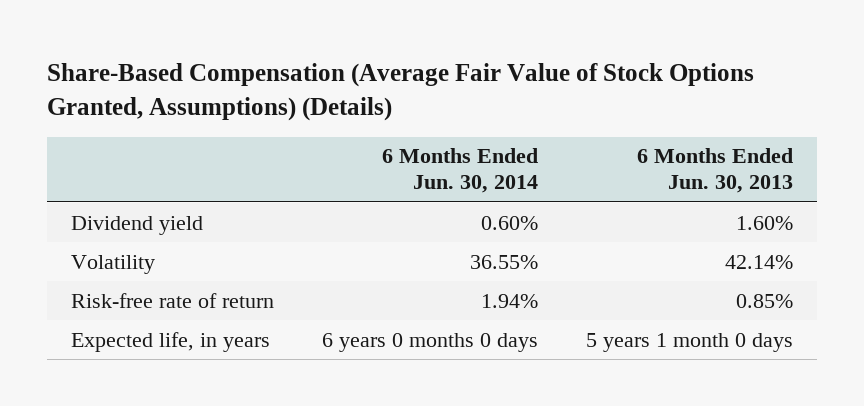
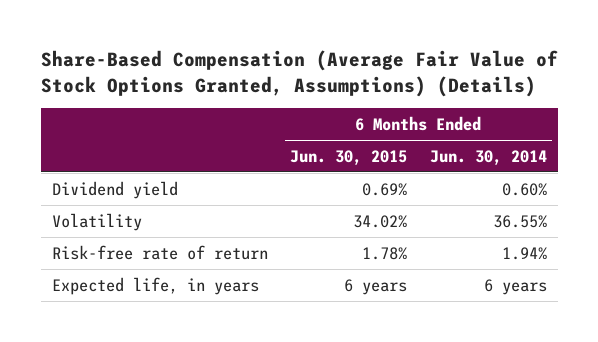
- | 6 Months Ended Jun. 30, 2014 | 6 Months Ended Jun. 30, 2013
+ | 6 Months Ended Jun. 30, 2015 | 6 Months Ended Jun. 30, 2014
- Expected life, in years | 6 years 0 months 0 days | 5 years 1 month 0 days
+ Expected life, in years | 6 years | 6 years

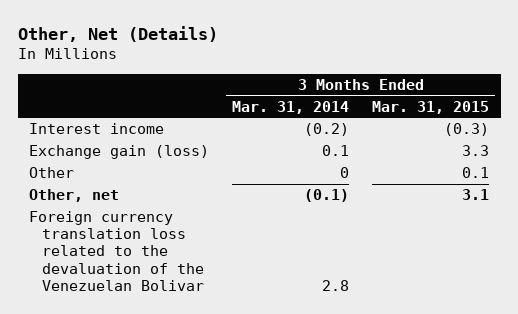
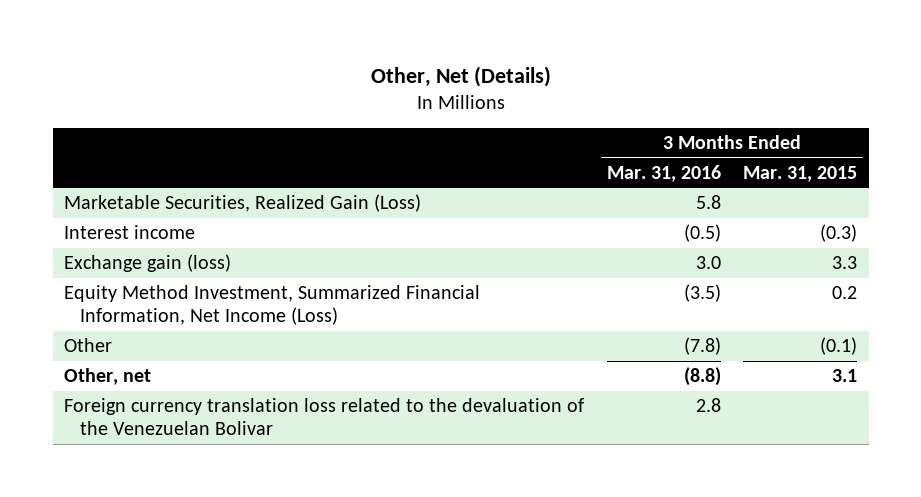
- | 3 Months Ended Mar. 31, 2014 | 3 Months Ended Mar. 31, 2015
+ | 3 Months Ended Mar. 31, 2016 | 3 Months Ended Mar. 31, 2015
+ Marketable Securities, Realized Gain (Loss) | 5.8 |
- Other | 0 | 0.1
+ Equity Method Investment, Summarized Financial Information, Net Income (Loss) | (3.5) | 0.2
+ Other | (7.8) | (0.1)

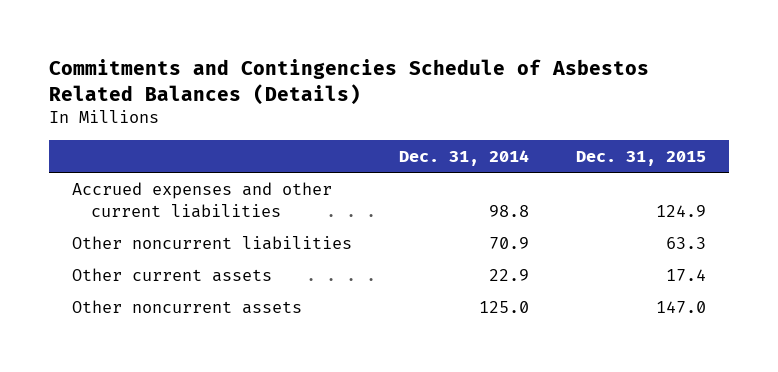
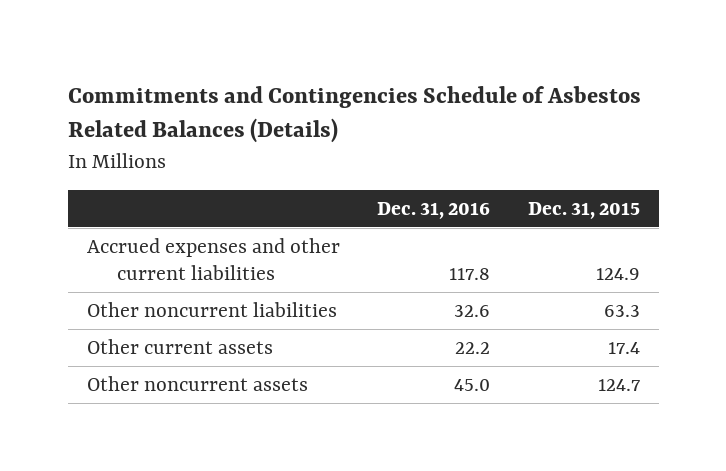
- | Dec. 31, 2014 | Dec. 31, 2015
+ | Dec. 31, 2016 | Dec. 31, 2015
- Other noncurrent assets | 125.0 | 147.0
+ Other noncurrent assets | 45.0 | 124.7

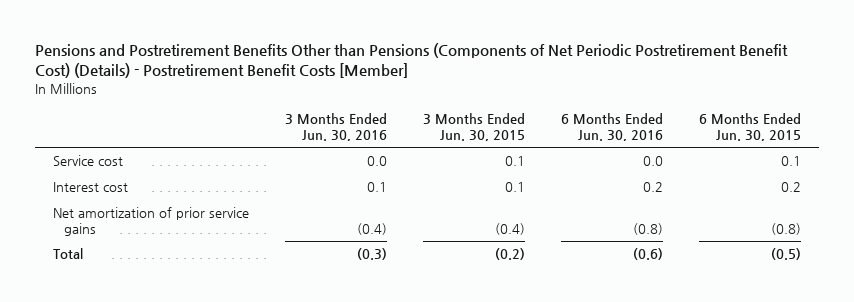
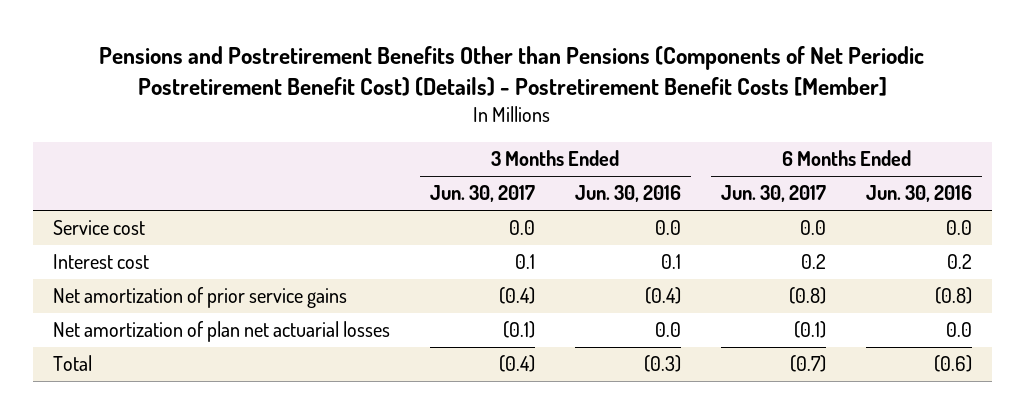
- | 3 Months Ended Jun. 30, 2016 | 3 Months Ended Jun. 30, 2015 | 6 Months Ended Jun. 30, 2016 | 6 Months Ended Jun. 30, 2015
+ | 3 Months Ended Jun. 30, 2017 | 3 Months Ended Jun. 30, 2016 | 6 Months Ended Jun. 30, 2017 | 6 Months Ended Jun. 30, 2016
+ Net amortization of plan net actuarial losses | (0.1) | 0.0 | (0.1) | 0.0

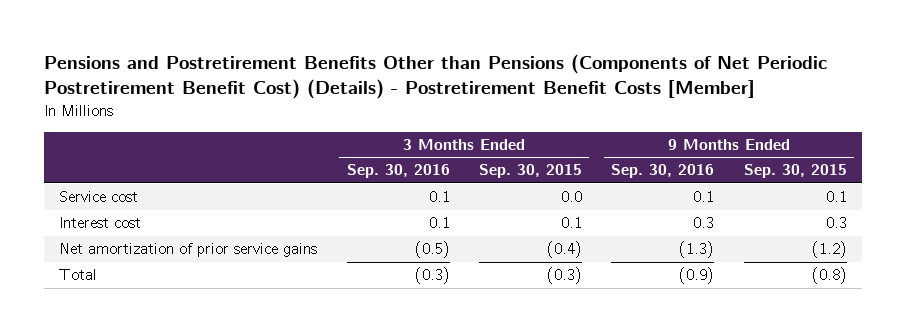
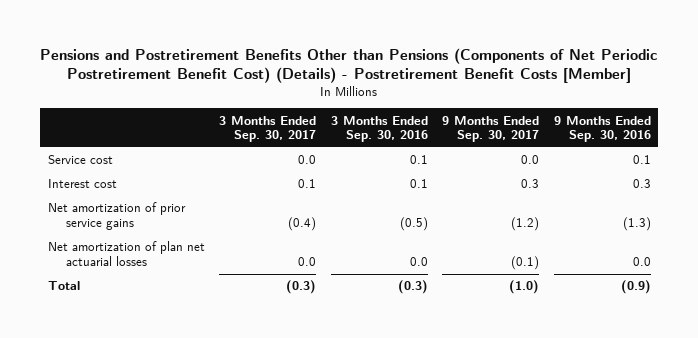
- | 3 Months Ended Sep. 30, 2016 | 3 Months Ended Sep. 30, 2015 | 9 Months Ended Sep. 30, 2016 | 9 Months Ended Sep. 30, 2015
+ | 3 Months Ended Sep. 30, 2017 | 3 Months Ended Sep. 30, 2016 | 9 Months Ended Sep. 30, 2017 | 9 Months Ended Sep. 30, 2016
+ Net amortization of plan net actuarial losses | 0.0 | 0.0 | (0.1) | 0.0

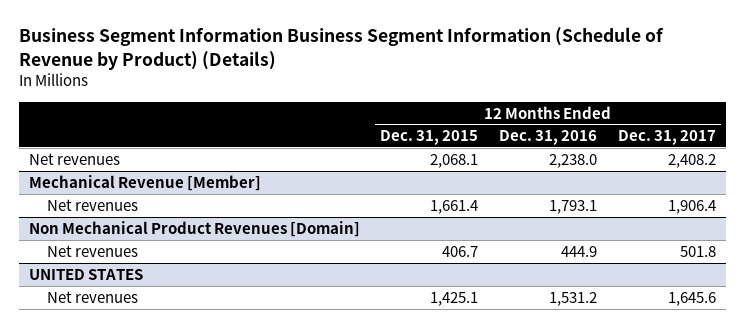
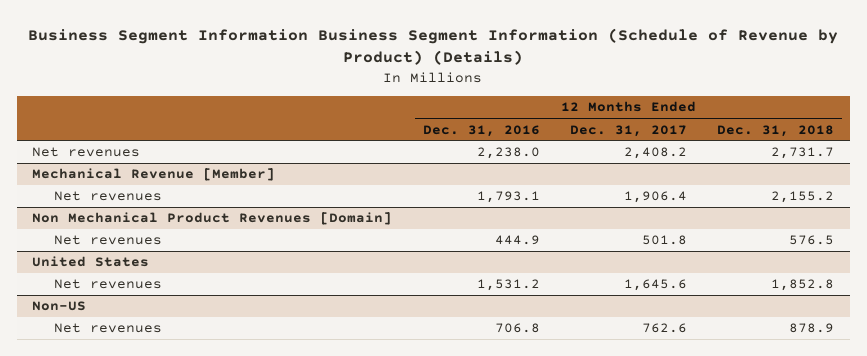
- | 12 Months Ended Dec. 31, 2015 | 12 Months Ended Dec. 31, 2016 | 12 Months Ended Dec. 31, 2017
+ | 12 Months Ended Dec. 31, 2016 | 12 Months Ended Dec. 31, 2017 | 12 Months Ended Dec. 31, 2018
- UNITED STATES
+ United States
+ Non-US
+ Net revenues | 706.8 | 762.6 | 878.9

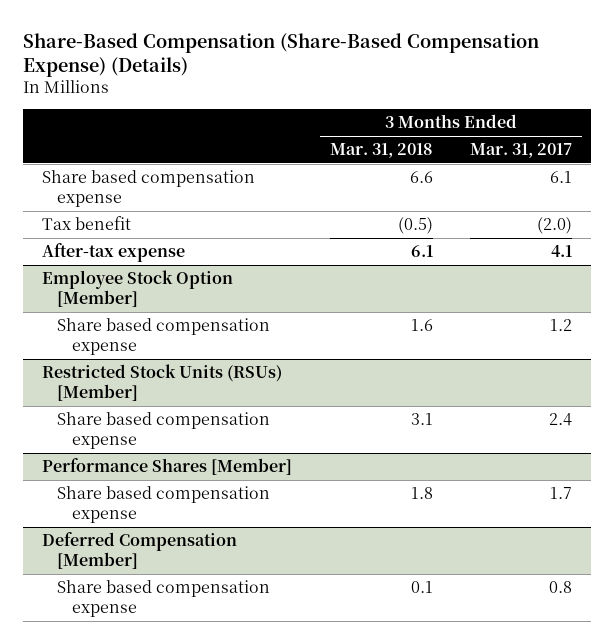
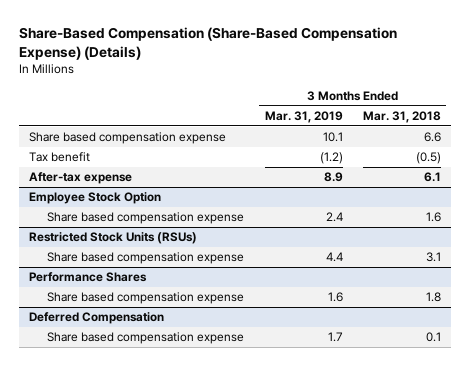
- | 3 Months Ended Mar. 31, 2018 | 3 Months Ended Mar. 31, 2017
+ | 3 Months Ended Mar. 31, 2019 | 3 Months Ended Mar. 31, 2018
- Employee Stock Option [Member]
+ Employee Stock Option
- Restricted Stock Units (RSUs) [Member]
+ Restricted Stock Units (RSUs)
- Performance Shares [Member]
+ Performance Shares
- Deferred Compensation [Member]
+ Deferred Compensation

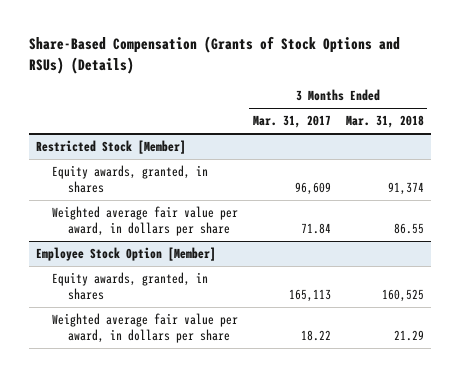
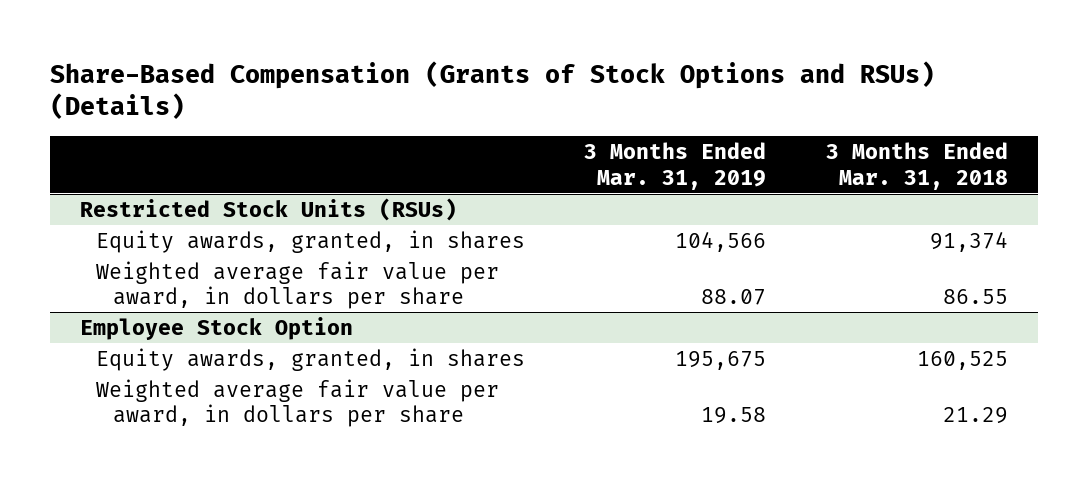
- | 3 Months Ended Mar. 31, 2017 | 3 Months Ended Mar. 31, 2018
+ | 3 Months Ended Mar. 31, 2019 | 3 Months Ended Mar. 31, 2018
- Restricted Stock [Member]
+ Restricted Stock Units (RSUs)
- Employee Stock Option [Member]
+ Employee Stock Option

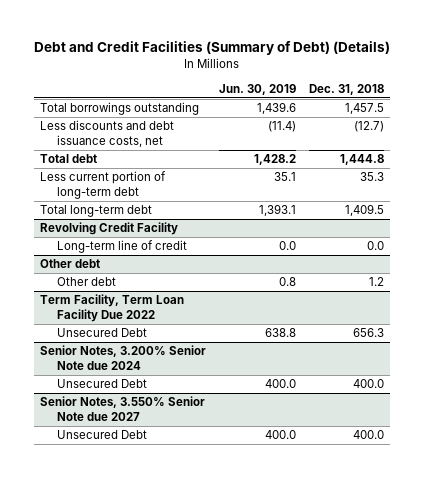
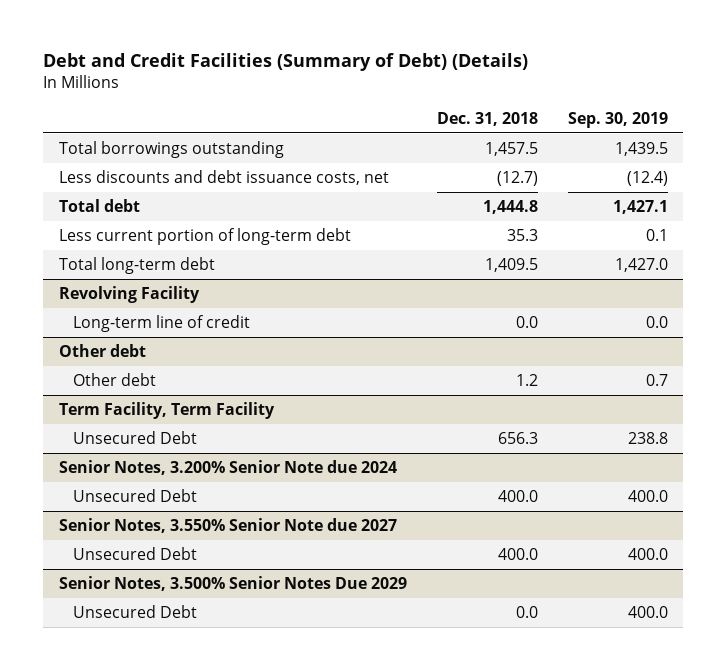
- | Jun. 30, 2019 | Dec. 31, 2018
+ | Dec. 31, 2018 | Sep. 30, 2019
- Revolving Credit Facility
+ Revolving Facility
- Term Facility, Term Loan Facility Due 2022
+ Term Facility, Term Facility
+ Senior Notes, 3.500% Senior Notes Due 2029
+ Unsecured Debt | 0.0 | 400.0

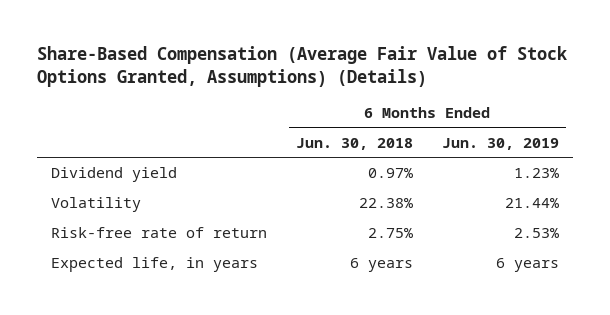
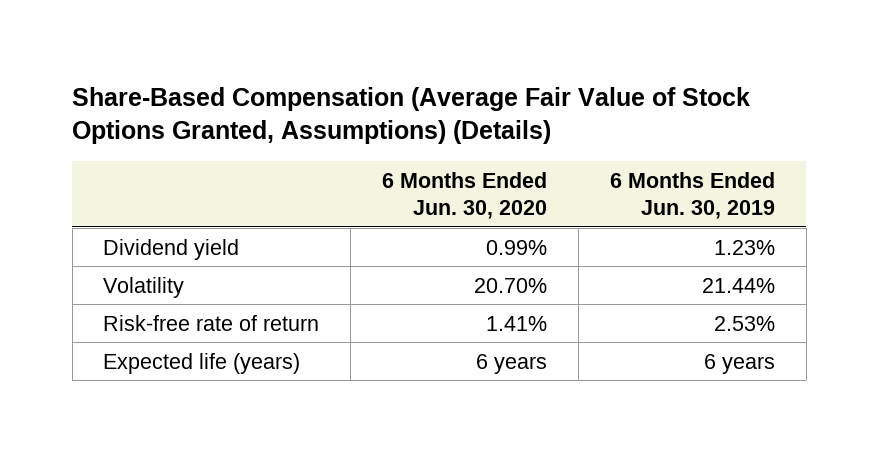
- | 6 Months Ended Jun. 30, 2018 | 6 Months Ended Jun. 30, 2019
+ | 6 Months Ended Jun. 30, 2020 | 6 Months Ended Jun. 30, 2019
- Expected life, in years | 6 years | 6 years
+ Expected life (years) | 6 years | 6 years

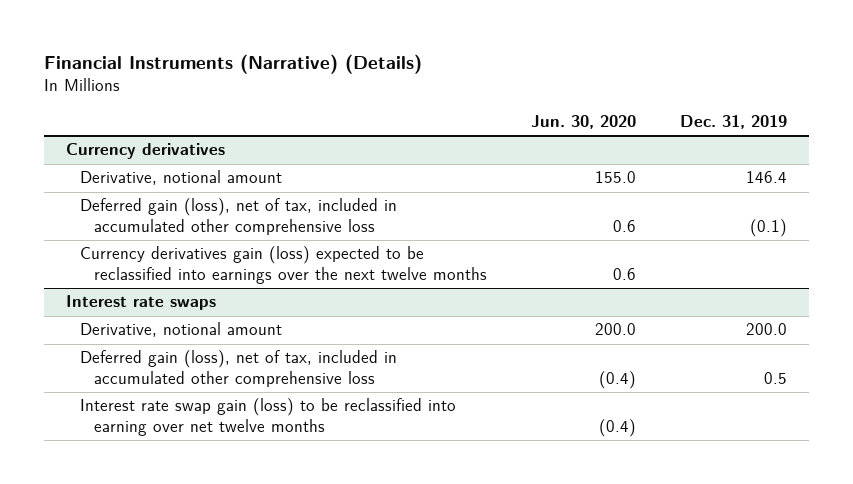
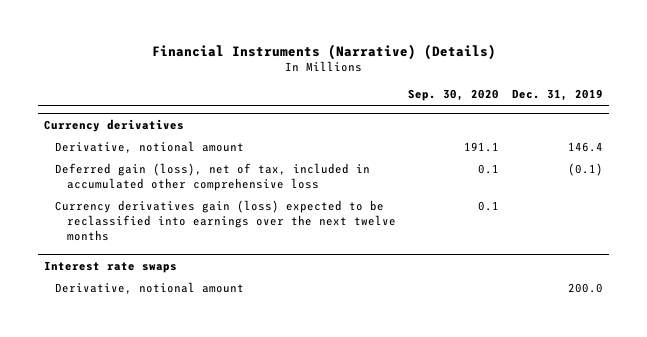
- | Jun. 30, 2020 | Dec. 31, 2019
+ | Sep. 30, 2020 | Dec. 31, 2019
@ Interest rate swaps
- Deferred gain (loss), net of tax, included in accumulated other comprehensive loss | (0.4) | 0.5
- Interest rate swap gain (loss) to be reclassified into earning over net twelve months | (0.4) |

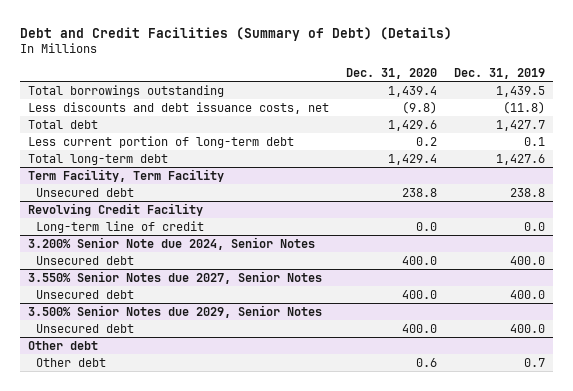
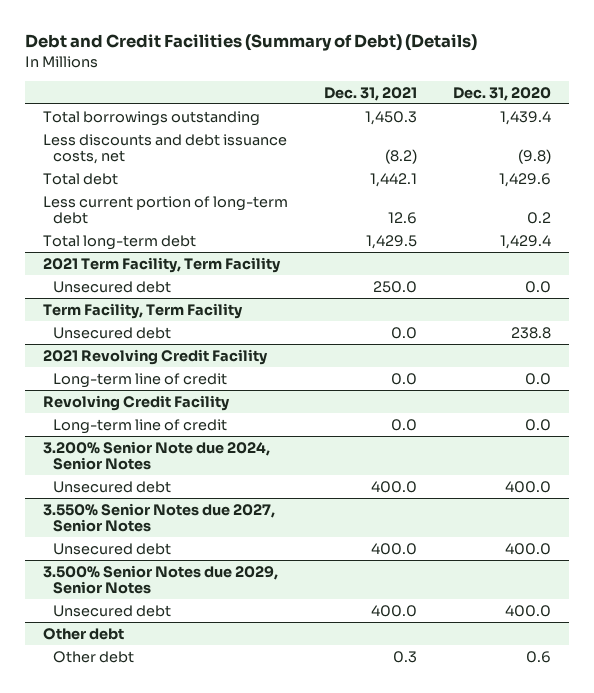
- | Dec. 31, 2020 | Dec. 31, 2019
+ | Dec. 31, 2021 | Dec. 31, 2020
+ 2021 Term Facility, Term Facility
+ Unsecured debt | 250.0 | 0.0
+ 2021 Revolving Credit Facility
+ Long-term line of credit | 0.0 | 0.0

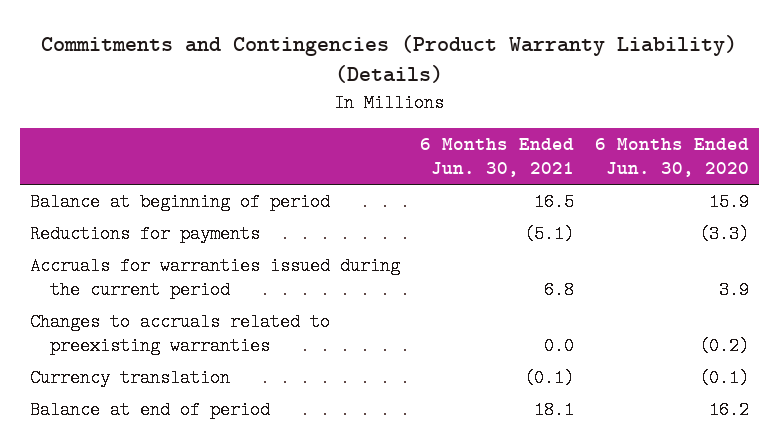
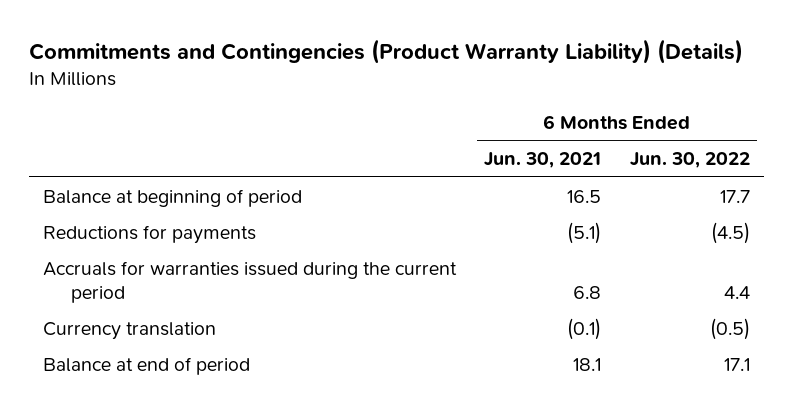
- | 6 Months Ended Jun. 30, 2021 | 6 Months Ended Jun. 30, 2020
+ | 6 Months Ended Jun. 30, 2021 | 6 Months Ended Jun. 30, 2022
- Changes to accruals related to preexisting warranties | 0.0 | (0.2)

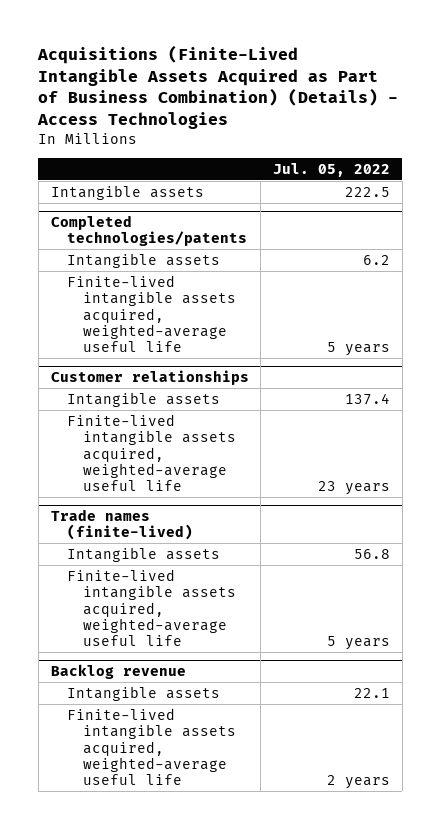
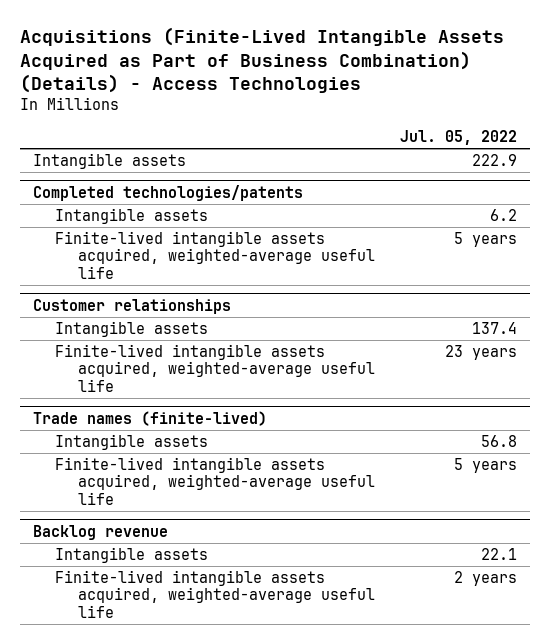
- Intangible assets | 222.5
+ Intangible assets | 222.9

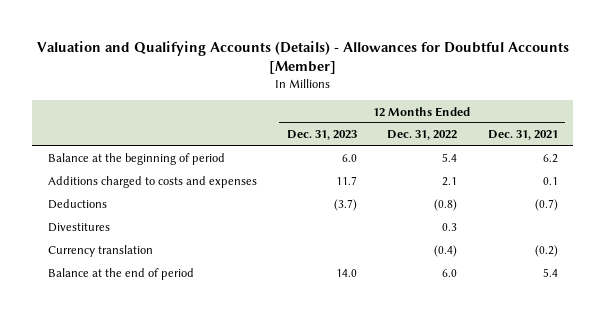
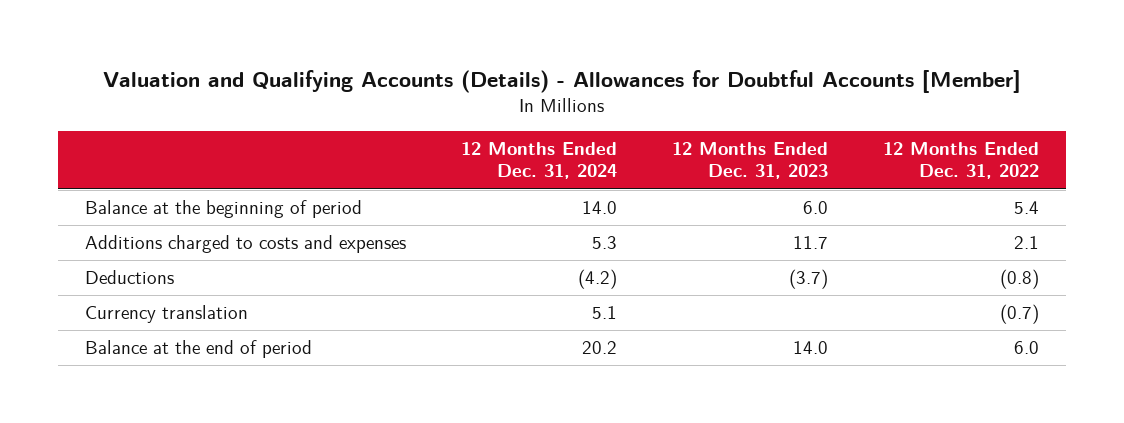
- | 12 Months Ended Dec. 31, 2023 | 12 Months Ended Dec. 31, 2022 | 12 Months Ended Dec. 31, 2021
+ | 12 Months Ended Dec. 31, 2024 | 12 Months Ended Dec. 31, 2023 | 12 Months Ended Dec. 31, 2022
- Divestitures | | 0.3 |
- Currency translation | | (0.4) | (0.2)
+ Currency translation | 5.1 | | (0.7)

